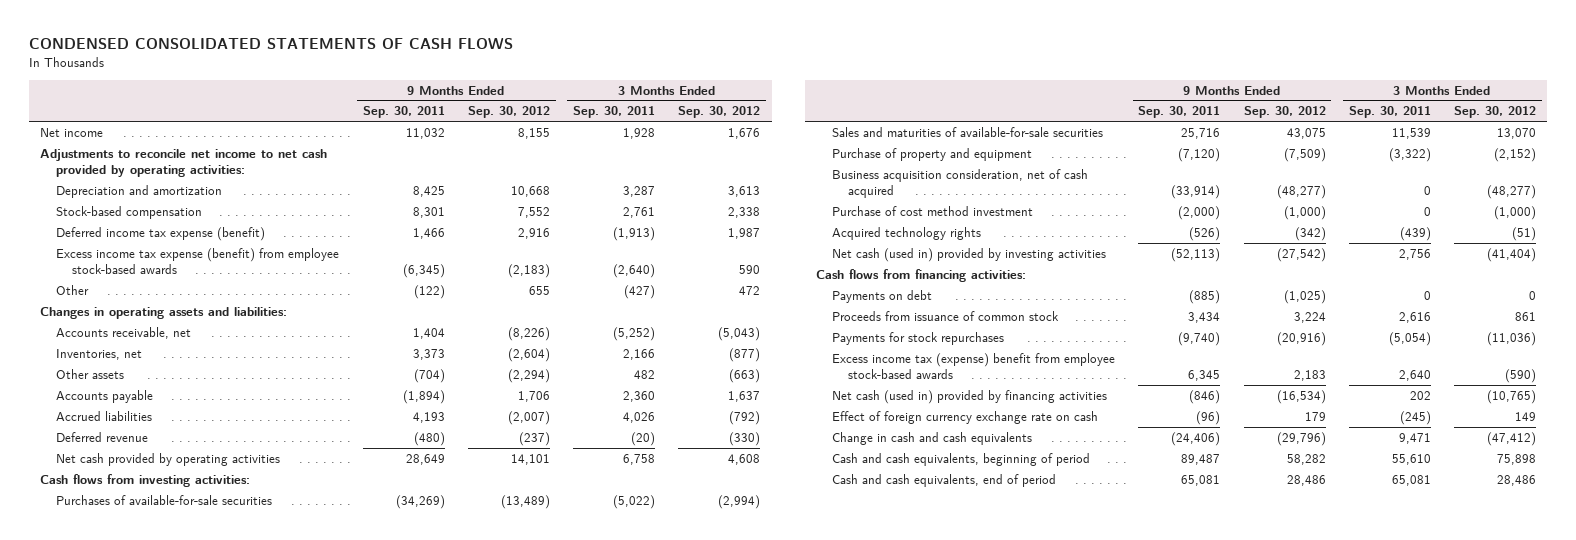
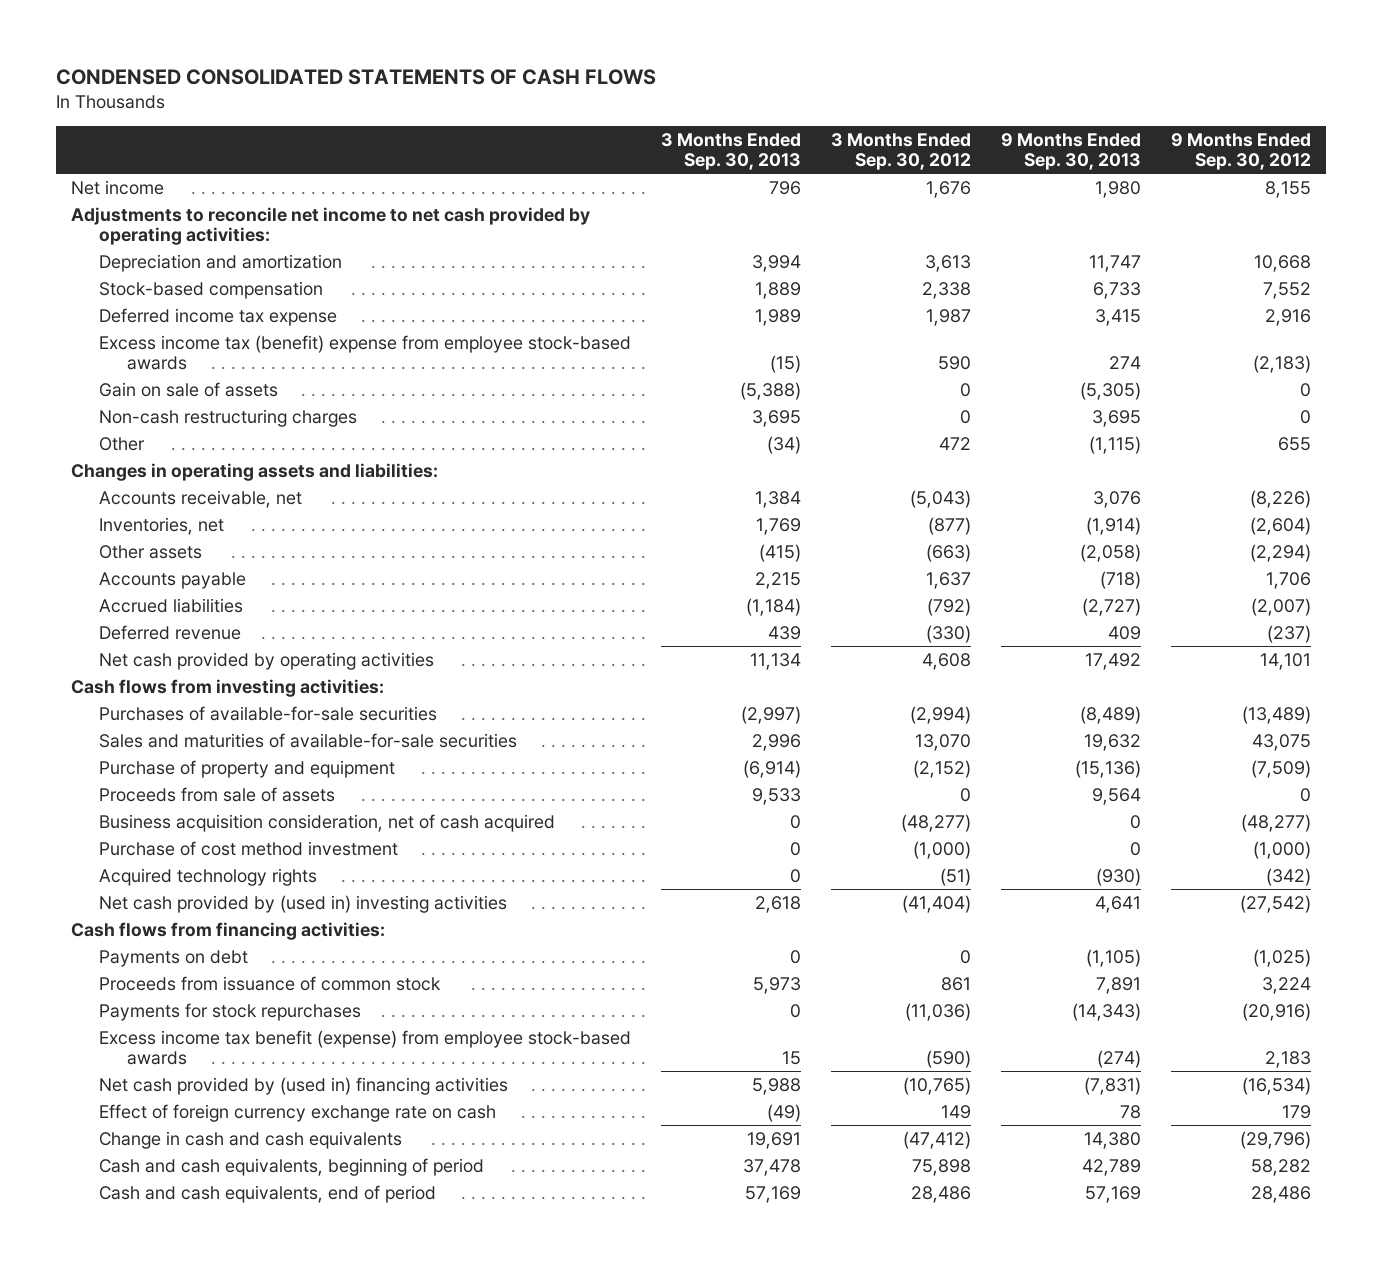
- | 9 Months Ended Sep. 30, 2011 | 9 Months Ended Sep. 30, 2012 | 3 Months Ended Sep. 30, 2011 | 3 Months Ended Sep. 30, 2012
+ | 3 Months Ended Sep. 30, 2013 | 3 Months Ended Sep. 30, 2012 | 9 Months Ended Sep. 30, 2013 | 9 Months Ended Sep. 30, 2012
- Deferred income tax expense (benefit) | 1,466 | 2,916 | (1,913) | 1,987
- Excess income tax expense (benefit) from employee stock-based awards | (6,345) | (2,183) | (2,640) | 590
+ Deferred income tax expense | 1,989 | 1,987 | 3,415 | 2,916
+ Excess income tax (benefit) expense from employee stock-based awards | (15) | 590 | 274 | (2,183)
+ Gain on sale of assets | (5,388) | 0 | (5,305) | 0
+ Non-cash restructuring charges | 3,695 | 0 | 3,695 | 0
+ Proceeds from sale of assets | 9,533 | 0 | 9,564 | 0
- Net cash (used in) provided by investing activities | (52,113) | (27,542) | 2,756 | (41,404)
+ Net cash provided by (used in) investing activities | 2,618 | (41,404) | 4,641 | (27,542)
- Excess income tax (expense) benefit from employee stock-based awards | 6,345 | 2,183 | 2,640 | (590)
- Net cash (used in) provided by financing activities | (846) | (16,534) | 202 | (10,765)
+ Excess income tax benefit (expense) from employee stock-based awards | 15 | (590) | (274) | 2,183
+ Net cash provided by (used in) financing activities | 5,988 | (10,765) | (7,831) | (16,534)

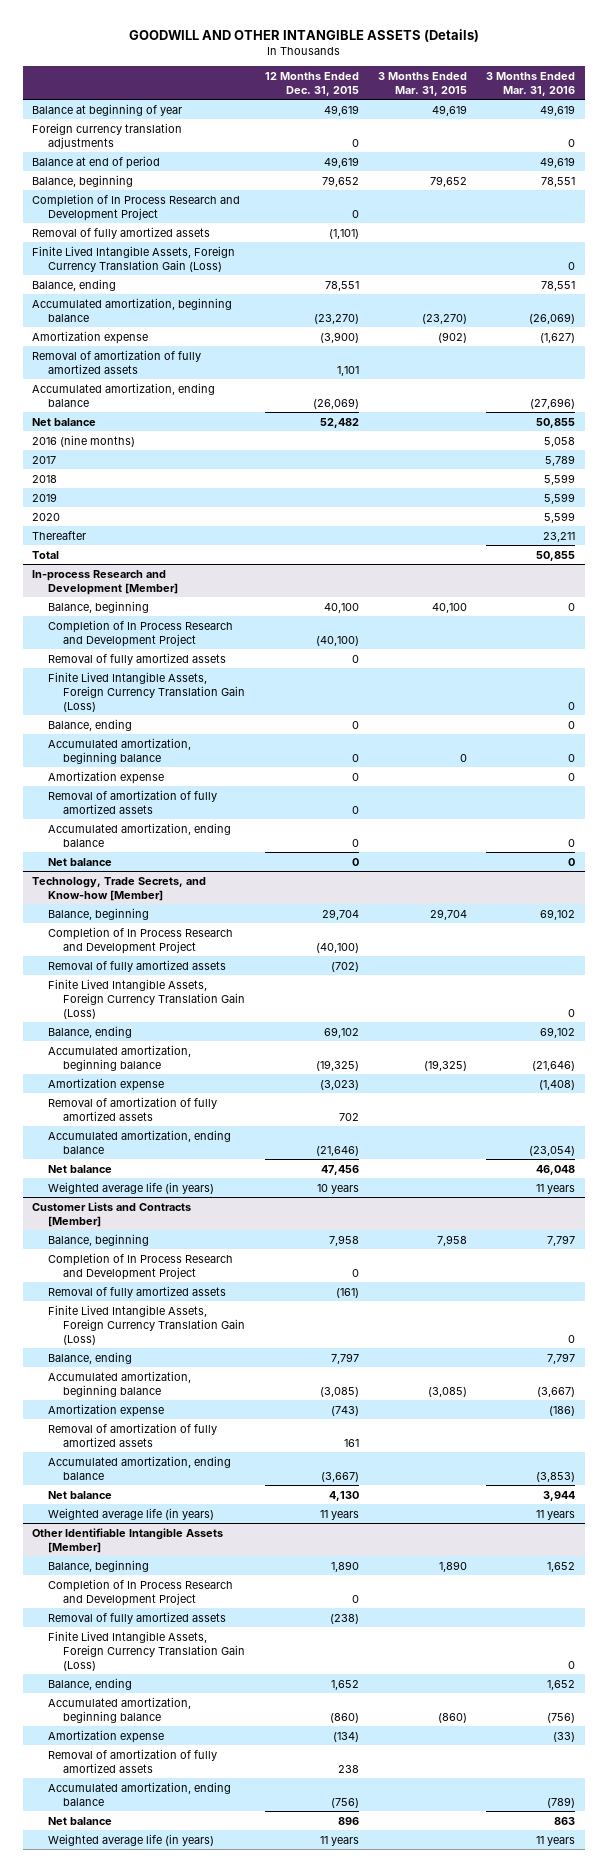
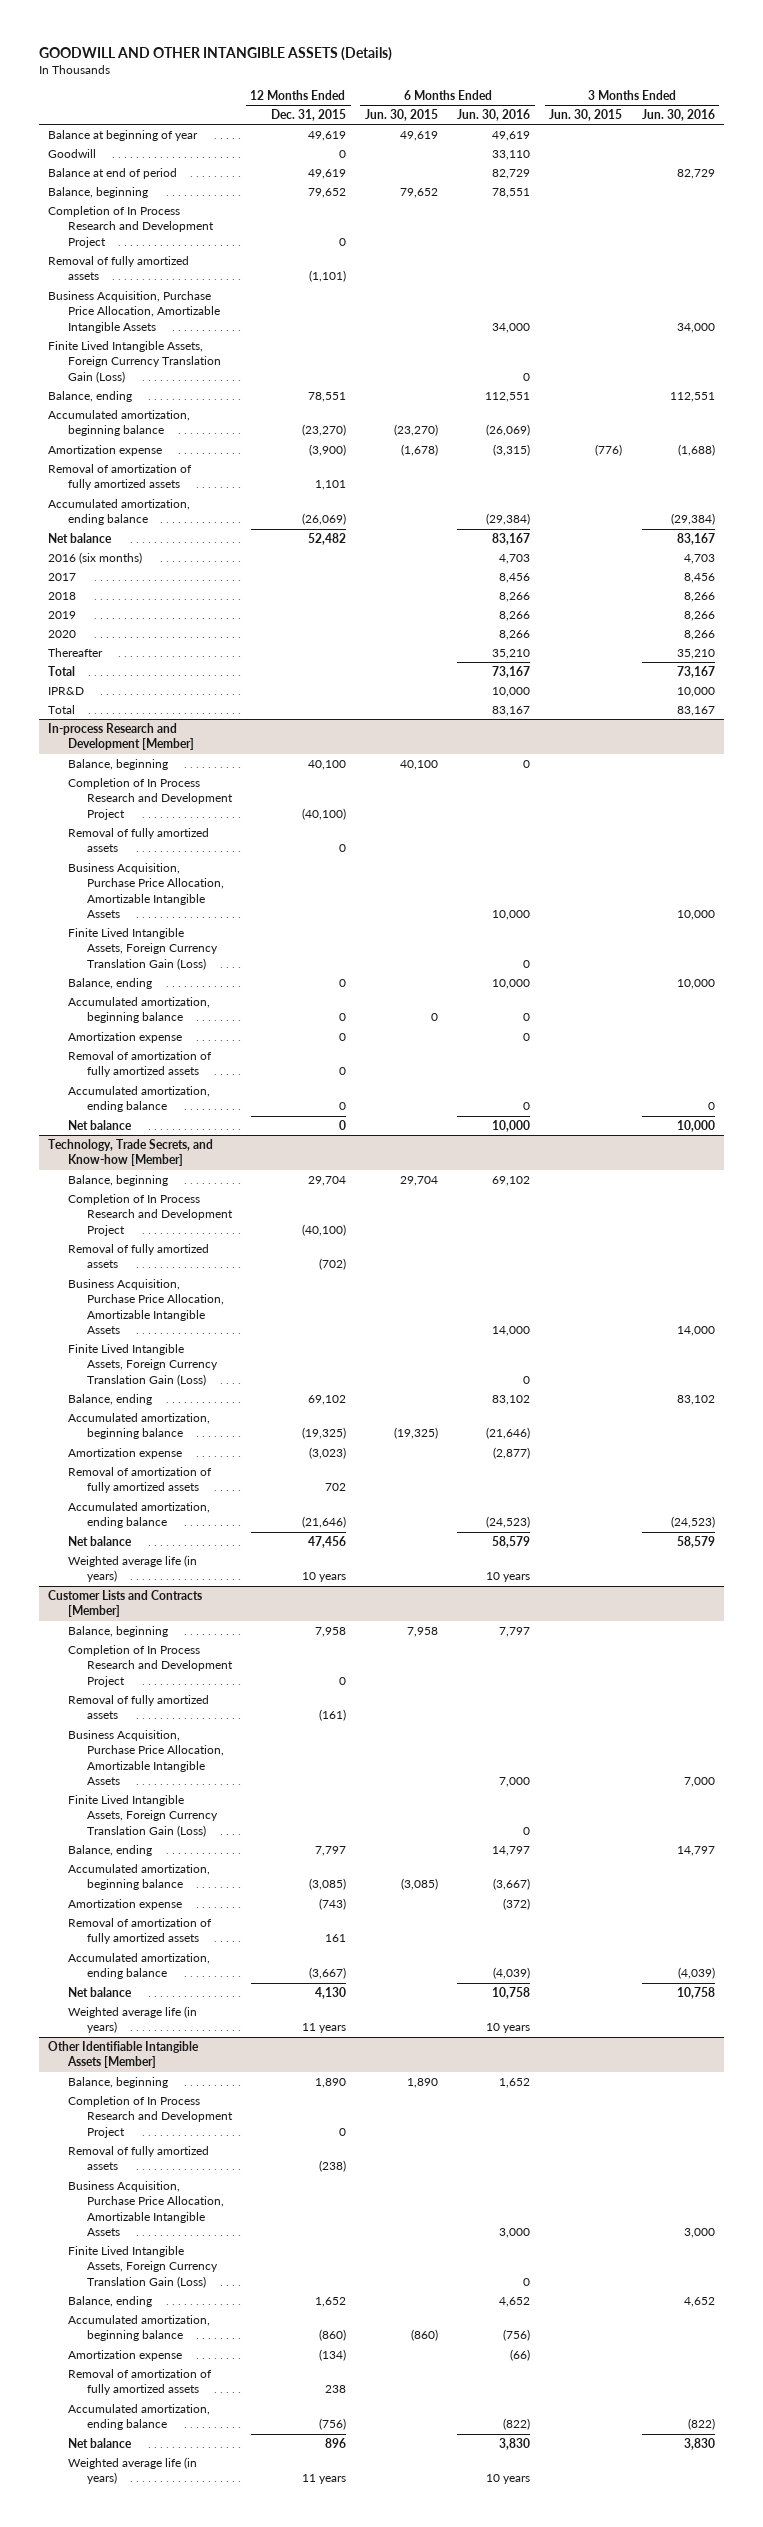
- | 12 Months Ended Dec. 31, 2015 | 3 Months Ended Mar. 31, 2015 | 3 Months Ended Mar. 31, 2016
+ | 12 Months Ended Dec. 31, 2015 | 6 Months Ended Jun. 30, 2015 | 6 Months Ended Jun. 30, 2016 | 3 Months Ended Jun. 30, 2015 | 3 Months Ended Jun. 30, 2016
- Foreign currency translation adjustments | 0 | | 0
+ Goodwill | 0 | | 33,110 | |
+ Business Acquisition, Purchase Price Allocation, Amortizable Intangible Assets | | | 34,000 | | 34,000
- 2016 (nine months) | | | 5,058
+ 2016 (six months) | | | 4,703 | | 4,703
+ IPR&D | | | 10,000 | | 10,000
+ Total | | | 83,167 | | 83,167
@ In-process Research and Development [Member]
+ Business Acquisition, Purchase Price Allocation, Amortizable Intangible Assets | | | 10,000 | | 10,000
@ Technology, Trade Secrets, and Know-how [Member]
+ Business Acquisition, Purchase Price Allocation, Amortizable Intangible Assets | | | 14,000 | | 14,000
@ Customer Lists and Contracts [Member]
+ Business Acquisition, Purchase Price Allocation, Amortizable Intangible Assets | | | 7,000 | | 7,000
@ Other Identifiable Intangible Assets [Member]
+ Business Acquisition, Purchase Price Allocation, Amortizable Intangible Assets | | | 3,000 | | 3,000

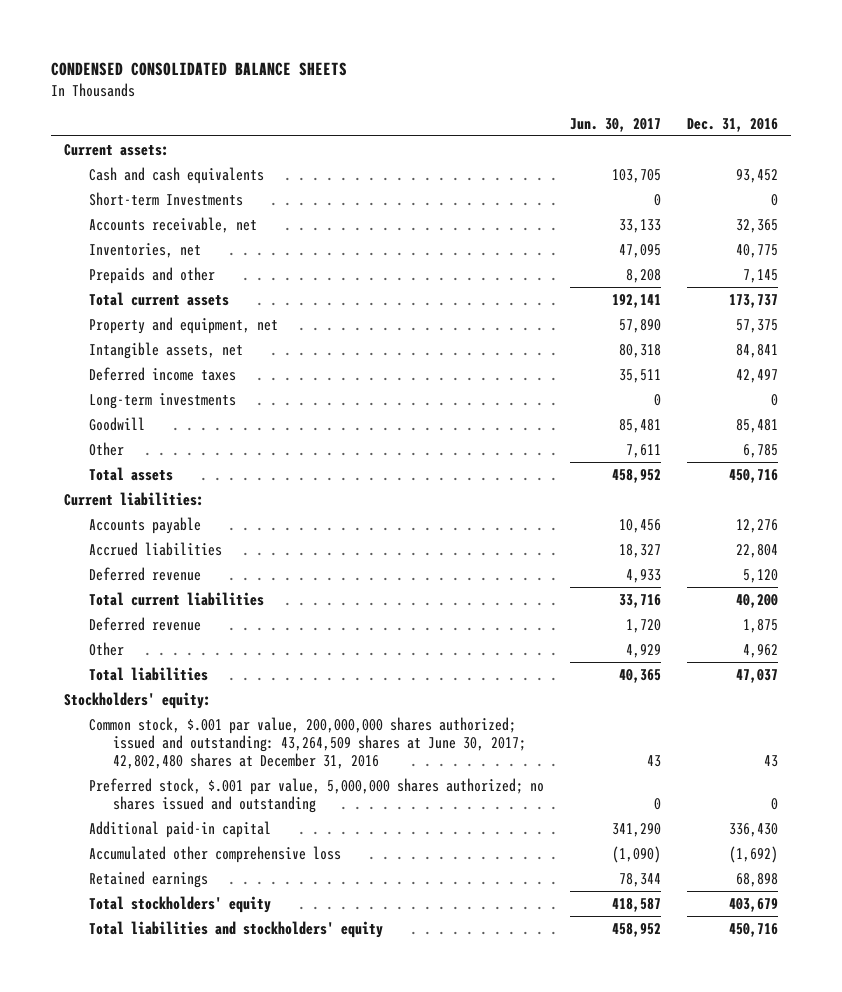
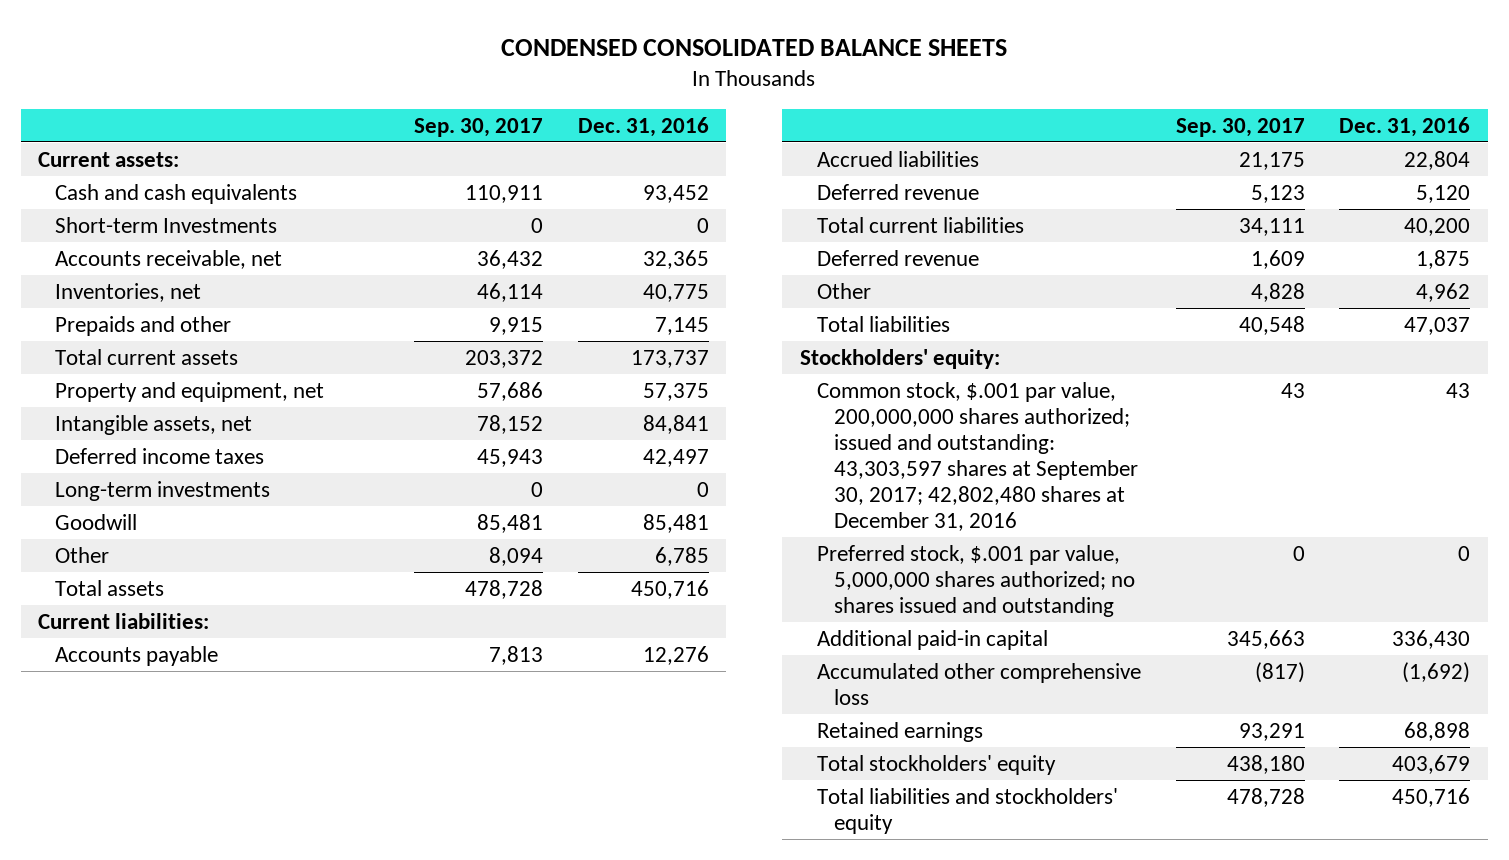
- | Jun. 30, 2017 | Dec. 31, 2016
+ | Sep. 30, 2017 | Dec. 31, 2016
- Common stock, $.001 par value, 200,000,000 shares authorized; issued and outstanding: 43,264,509 shares at June 30, 2017; 42,802,480 shares at December 31, 2016 | 43 | 43
+ Common stock, $.001 par value, 200,000,000 shares authorized; issued and outstanding: 43,303,597 shares at September 30, 2017; 42,802,480 shares at December 31, 2016 | 43 | 43

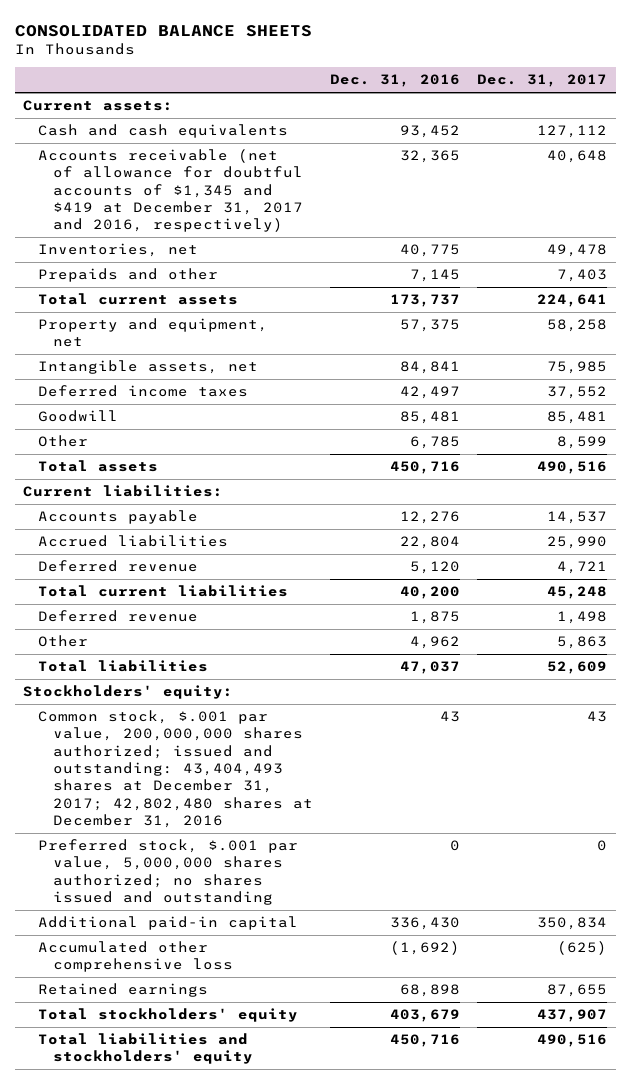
- CONDENSED CONSOLIDATED BALANCE SHEETS
+ CONSOLIDATED BALANCE SHEETS
- | Sep. 30, 2017 | Dec. 31, 2016
+ | Dec. 31, 2016 | Dec. 31, 2017
- Short-term Investments | 0 | 0
- Accounts receivable, net | 36,432 | 32,365
+ Accounts receivable (net of allowance for doubtful accounts of $1,345 and $419 at December 31, 2017 and 2016, respectively) | 32,365 | 40,648
- Long-term investments | 0 | 0
- Common stock, $.001 par value, 200,000,000 shares authorized; issued and outstanding: 43,303,597 shares at September 30, 2017; 42,802,480 shares at December 31, 2016 | 43 | 43
+ Common stock, $.001 par value, 200,000,000 shares authorized; issued and outstanding: 43,404,493 shares at December 31, 2017; 42,802,480 shares at December 31, 2016 | 43 | 43

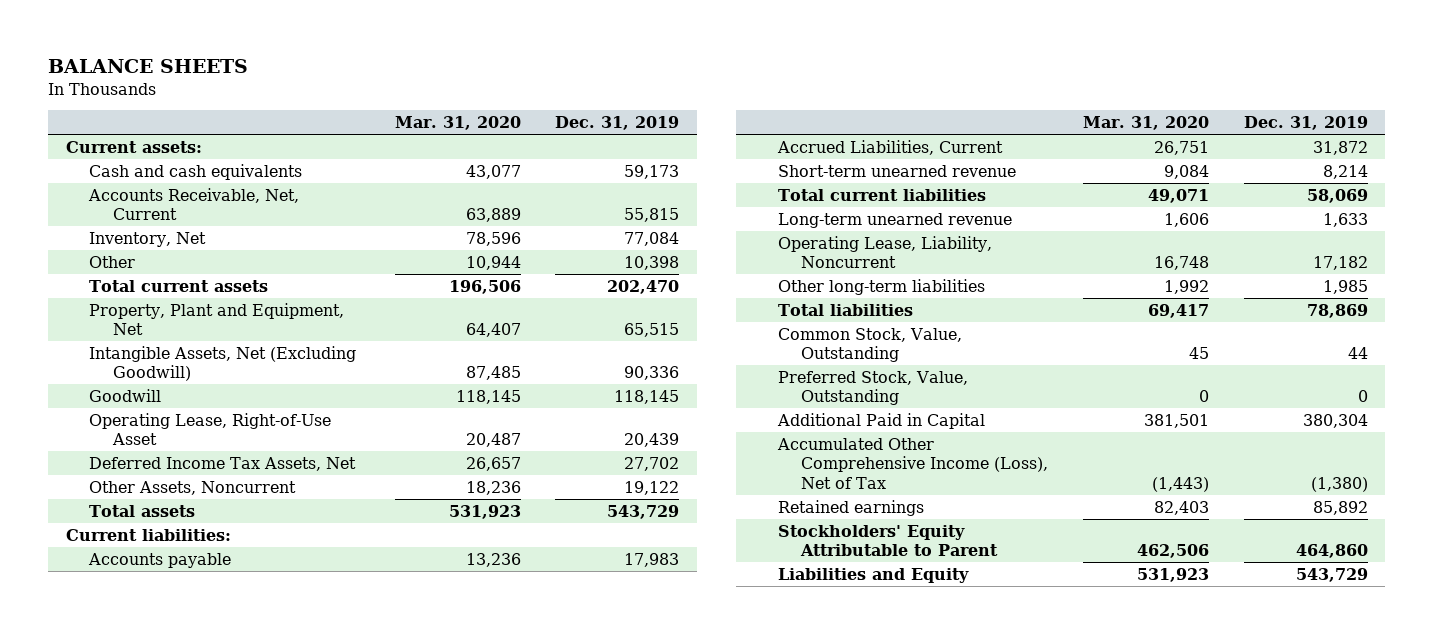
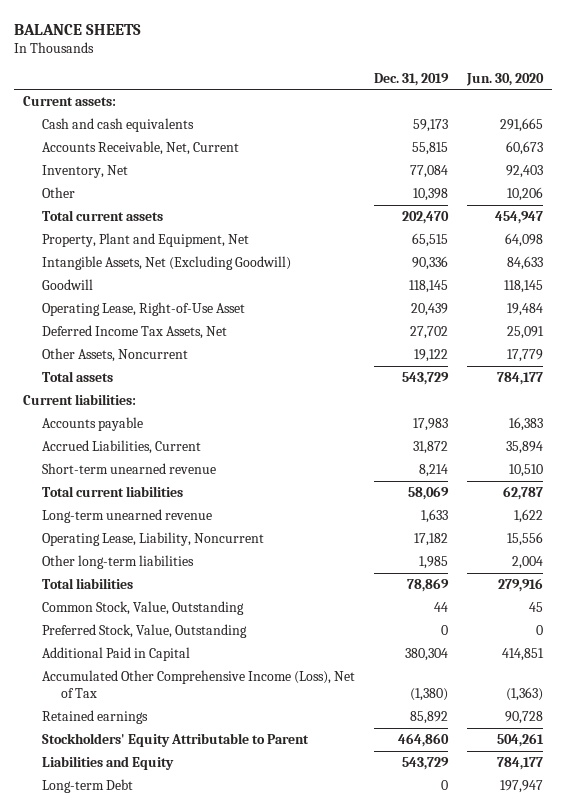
- | Mar. 31, 2020 | Dec. 31, 2019
+ | Dec. 31, 2019 | Jun. 30, 2020
+ Long-term Debt | 0 | 197,947

